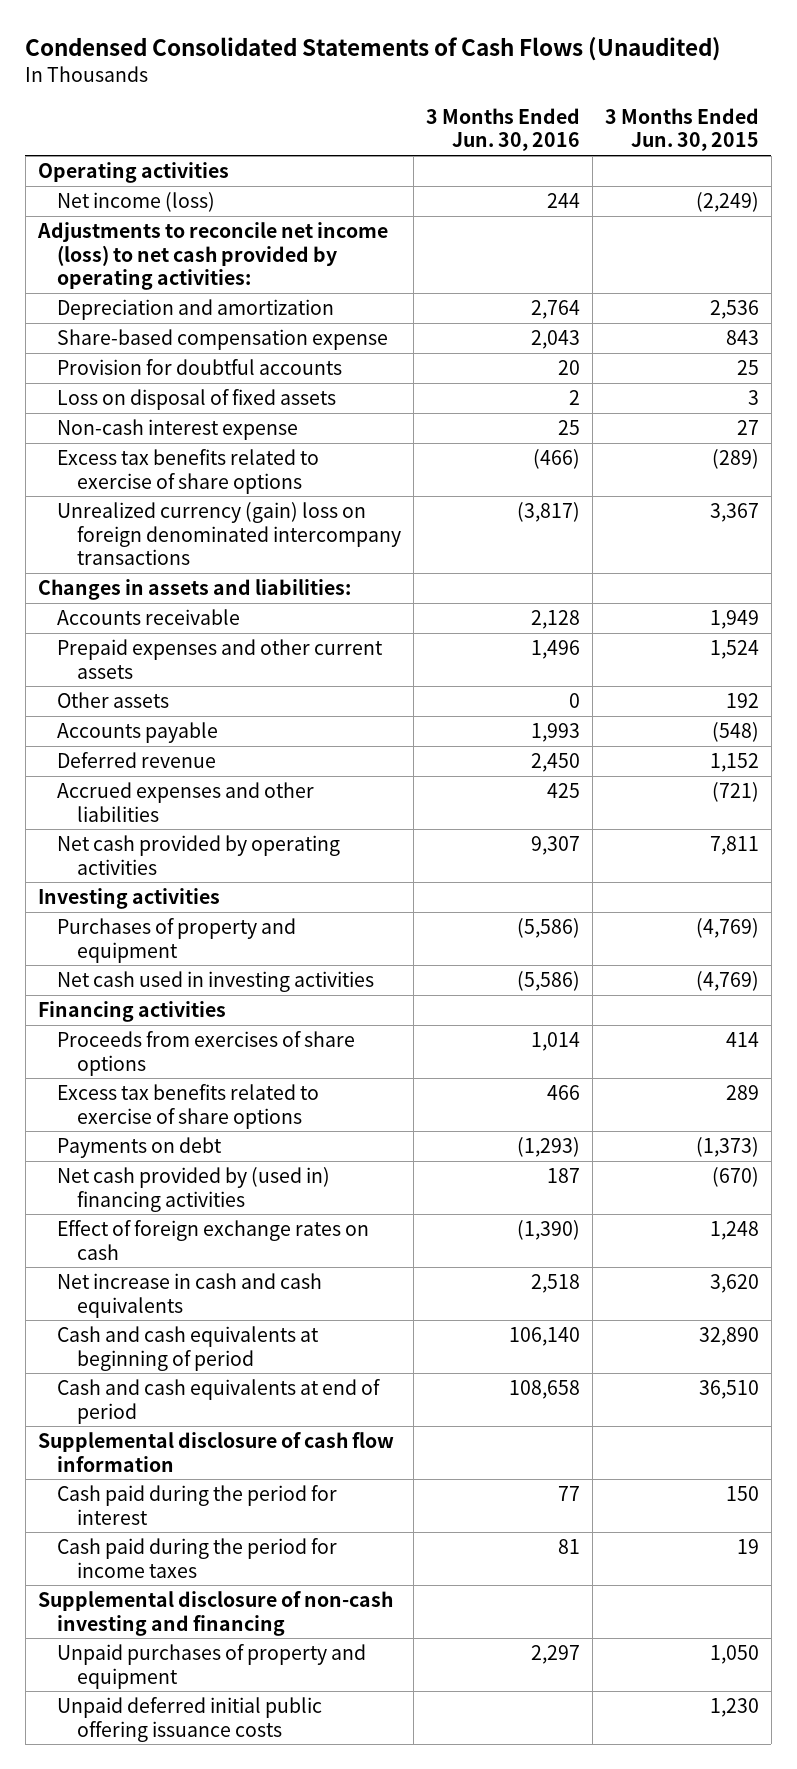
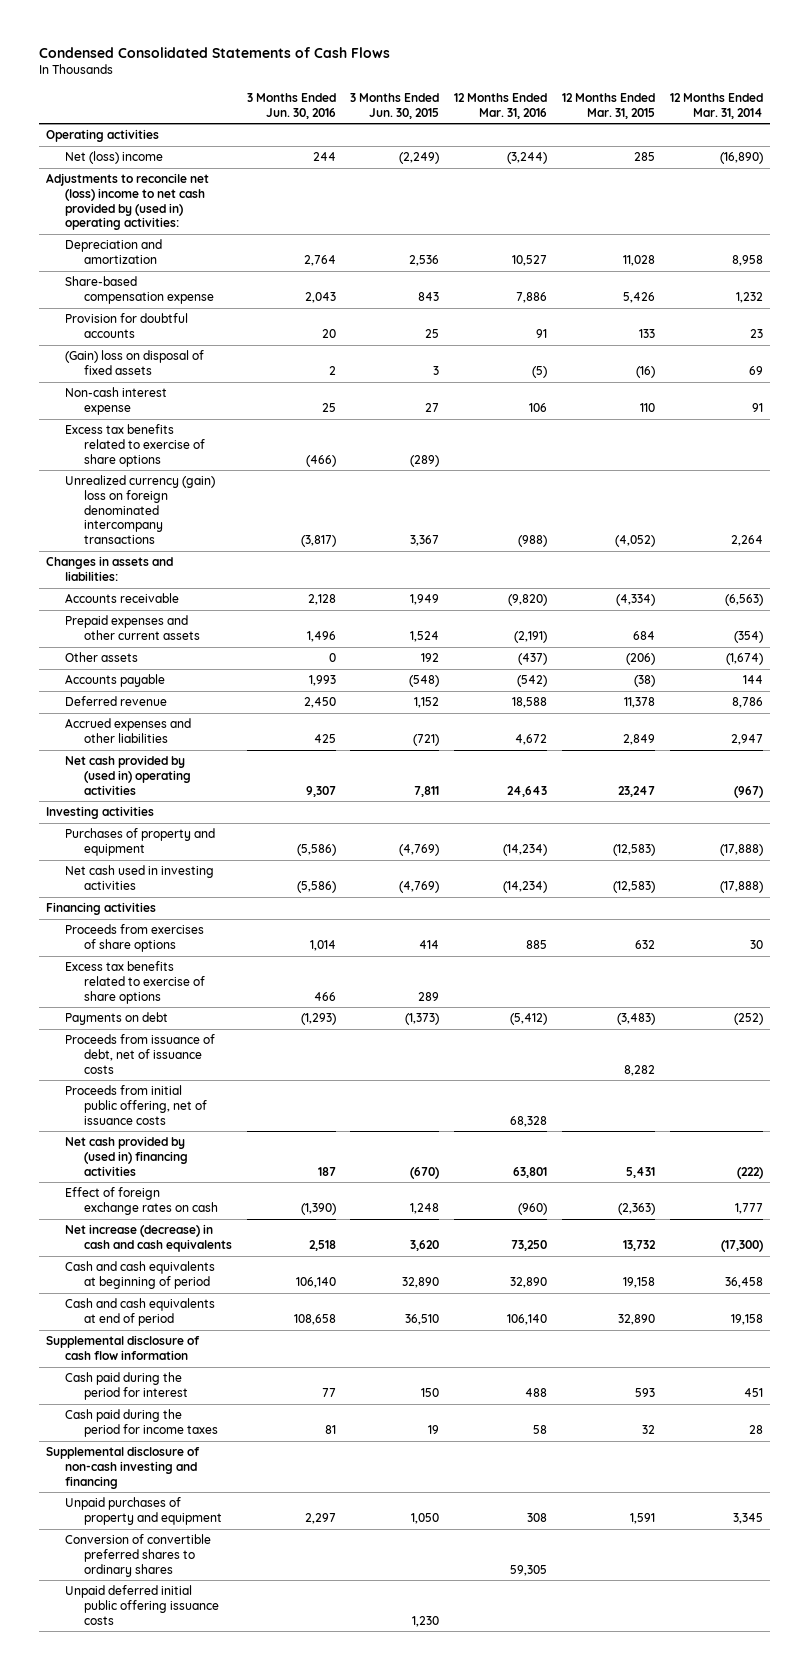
- Condensed Consolidated Statements of Cash Flows (Unaudited)
+ Condensed Consolidated Statements of Cash Flows
- | 3 Months Ended Jun. 30, 2016 | 3 Months Ended Jun. 30, 2015
+ | 3 Months Ended Jun. 30, 2016 | 3 Months Ended Jun. 30, 2015 | 12 Months Ended Mar. 31, 2016 | 12 Months Ended Mar. 31, 2015 | 12 Months Ended Mar. 31, 2014
- Net income (loss) | 244 | (2,249)
- Adjustments to reconcile net income (loss) to net cash provided by operating activities:
+ Net (loss) income | 244 | (2,249) | (3,244) | 285 | (16,890)
+ Adjustments to reconcile net (loss) income to net cash provided by (used in) operating activities:
- Loss on disposal of fixed assets | 2 | 3
+ (Gain) loss on disposal of fixed assets | 2 | 3 | (5) | (16) | 69
- Net cash provided by operating activities | 9,307 | 7,811
+ Net cash provided by (used in) operating activities | 9,307 | 7,811 | 24,643 | 23,247 | (967)
+ Proceeds from issuance of debt, net of issuance costs | | | | 8,282 |
+ Proceeds from initial public offering, net of issuance costs | | | 68,328 | |
- Net increase in cash and cash equivalents | 2,518 | 3,620
+ Net increase (decrease) in cash and cash equivalents | 2,518 | 3,620 | 73,250 | 13,732 | (17,300)
+ Conversion of convertible preferred shares to ordinary shares | | | 59,305 | |

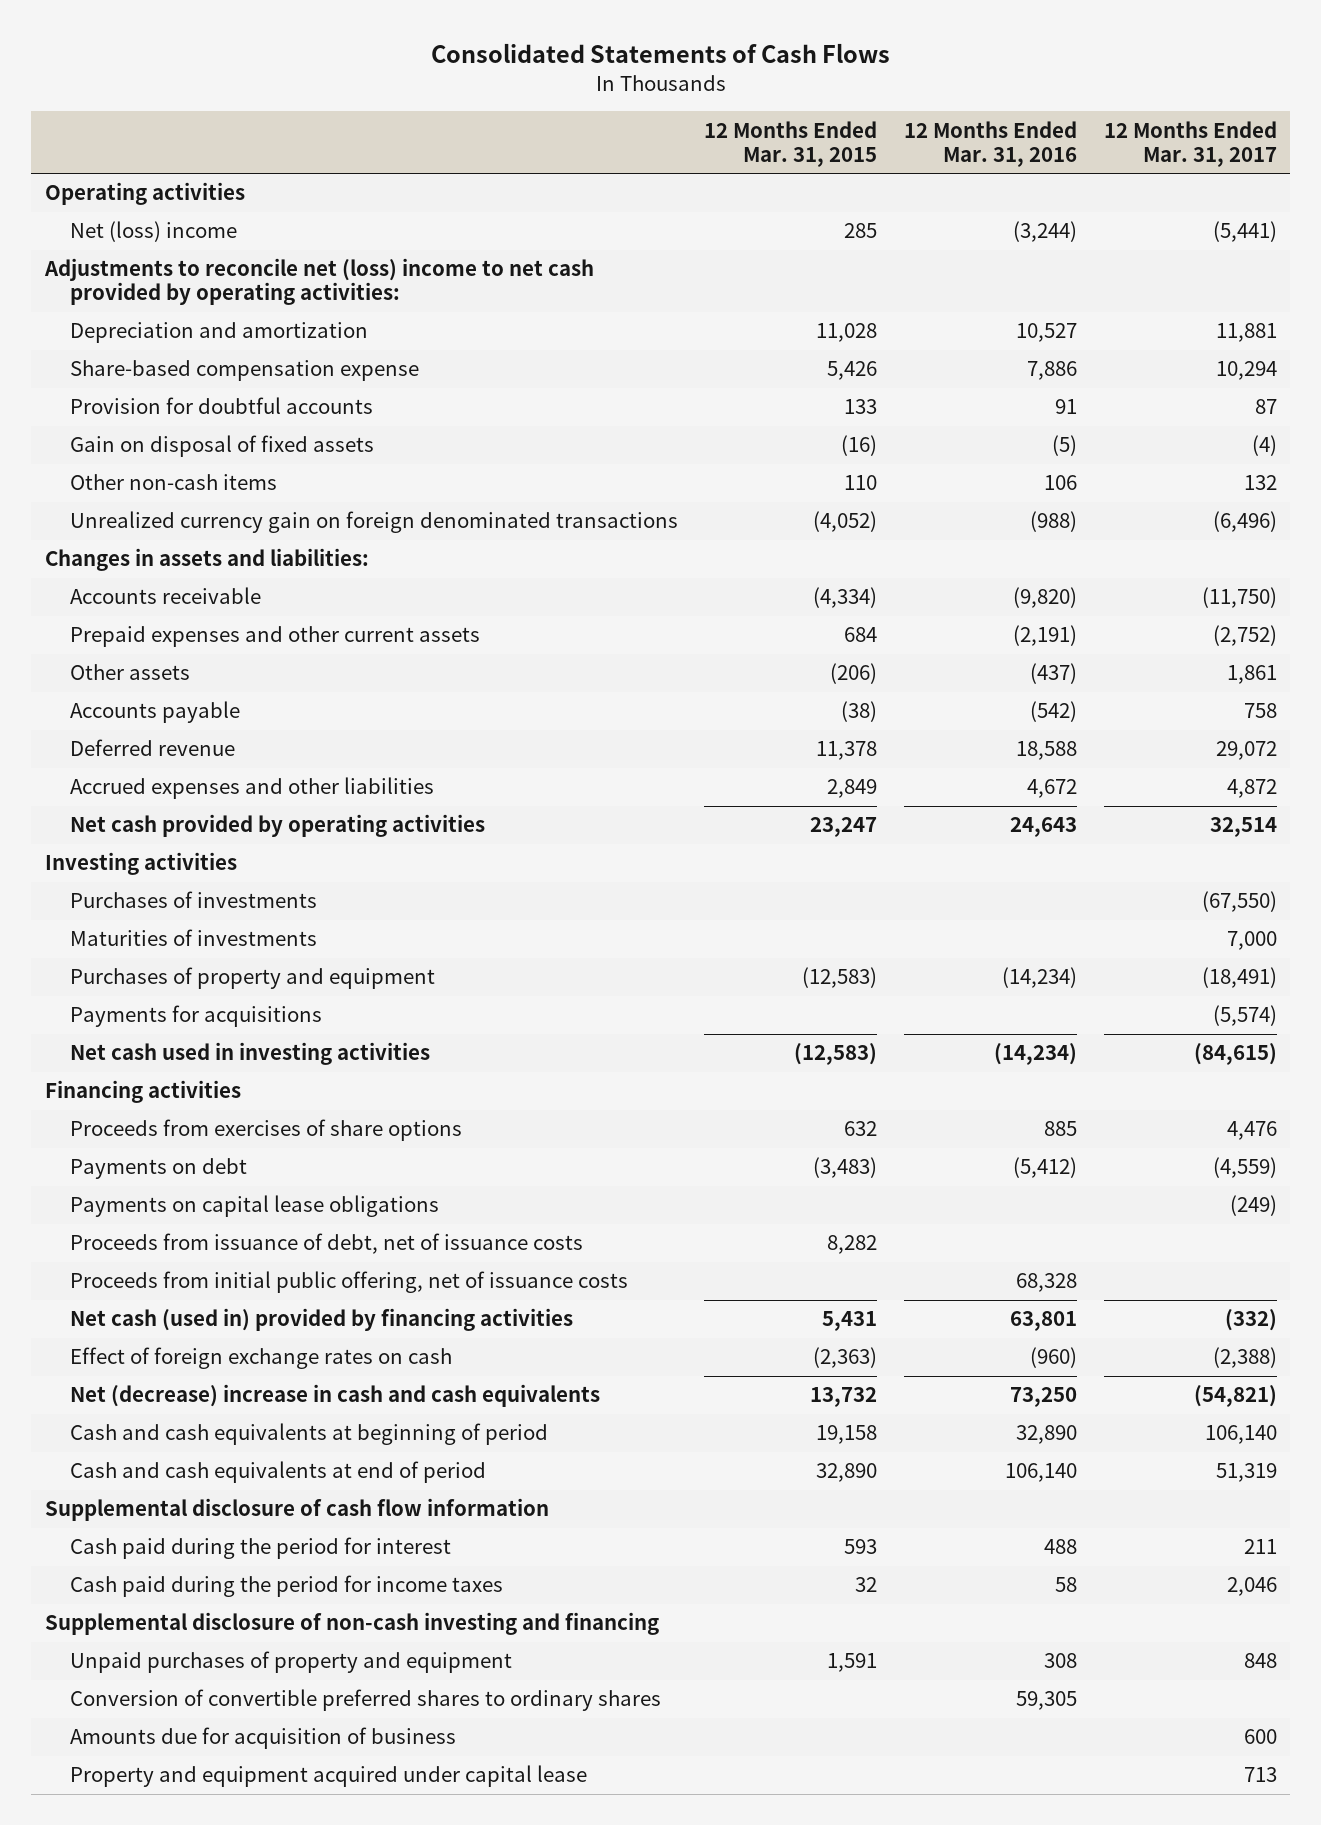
- Condensed Consolidated Statements of Cash Flows
+ Consolidated Statements of Cash Flows
- | 3 Months Ended Jun. 30, 2016 | 3 Months Ended Jun. 30, 2015 | 12 Months Ended Mar. 31, 2016 | 12 Months Ended Mar. 31, 2015 | 12 Months Ended Mar. 31, 2014
+ | 12 Months Ended Mar. 31, 2015 | 12 Months Ended Mar. 31, 2016 | 12 Months Ended Mar. 31, 2017
- Adjustments to reconcile net (loss) income to net cash provided by (used in) operating activities:
+ Adjustments to reconcile net (loss) income to net cash provided by operating activities:
- (Gain) loss on disposal of fixed assets | 2 | 3 | (5) | (16) | 69
- Non-cash interest expense | 25 | 27 | 106 | 110 | 91
- Excess tax benefits related to exercise of share options | (466) | (289) | | |
- Unrealized currency (gain) loss on foreign denominated intercompany transactions | (3,817) | 3,367 | (988) | (4,052) | 2,264
+ Gain on disposal of fixed assets | (16) | (5) | (4)
+ Other non-cash items | 110 | 106 | 132
+ Unrealized currency gain on foreign denominated transactions | (4,052) | (988) | (6,496)
- Net cash provided by (used in) operating activities | 9,307 | 7,811 | 24,643 | 23,247 | (967)
+ Net cash provided by operating activities | 23,247 | 24,643 | 32,514
+ Purchases of investments | | | (67,550)
+ Maturities of investments | | | 7,000
+ Payments for acquisitions | | | (5,574)
- Excess tax benefits related to exercise of share options | 466 | 289 | | |
+ Payments on capital lease obligations | | | (249)
- Net cash provided by (used in) financing activities | 187 | (670) | 63,801 | 5,431 | (222)
+ Net cash (used in) provided by financing activities | 5,431 | 63,801 | (332)
- Net increase (decrease) in cash and cash equivalents | 2,518 | 3,620 | 73,250 | 13,732 | (17,300)
+ Net (decrease) increase in cash and cash equivalents | 13,732 | 73,250 | (54,821)
- Unpaid deferred initial public offering issuance costs | | 1,230 | | |
+ Amounts due for acquisition of business | | | 600
+ Property and equipment acquired under capital lease | | | 713

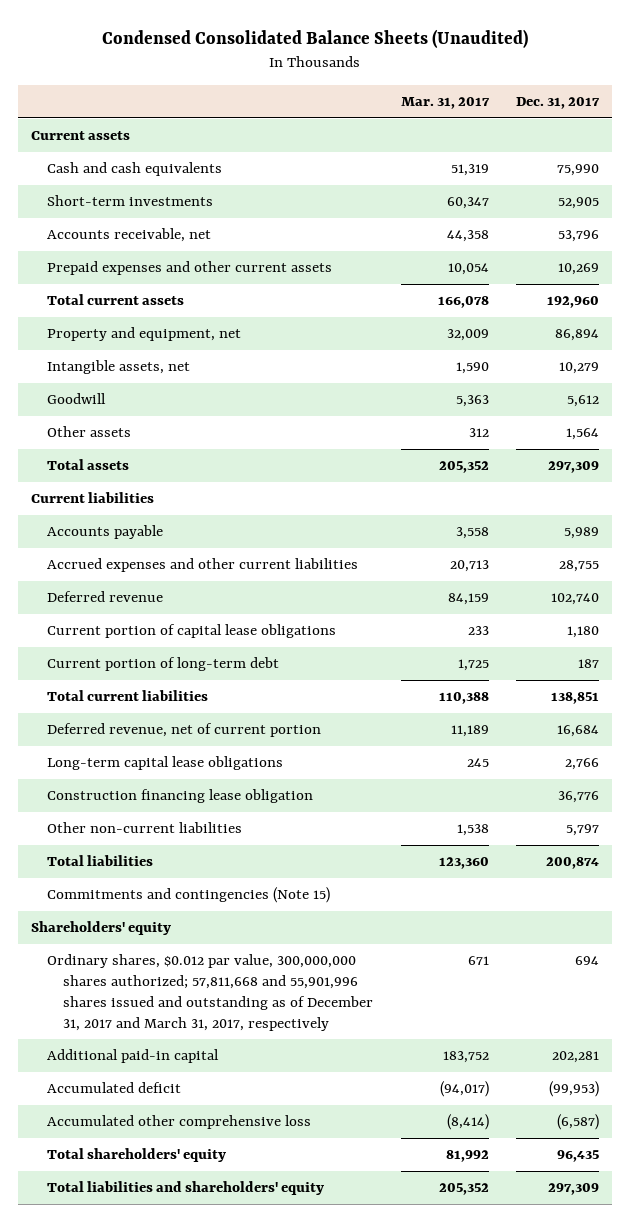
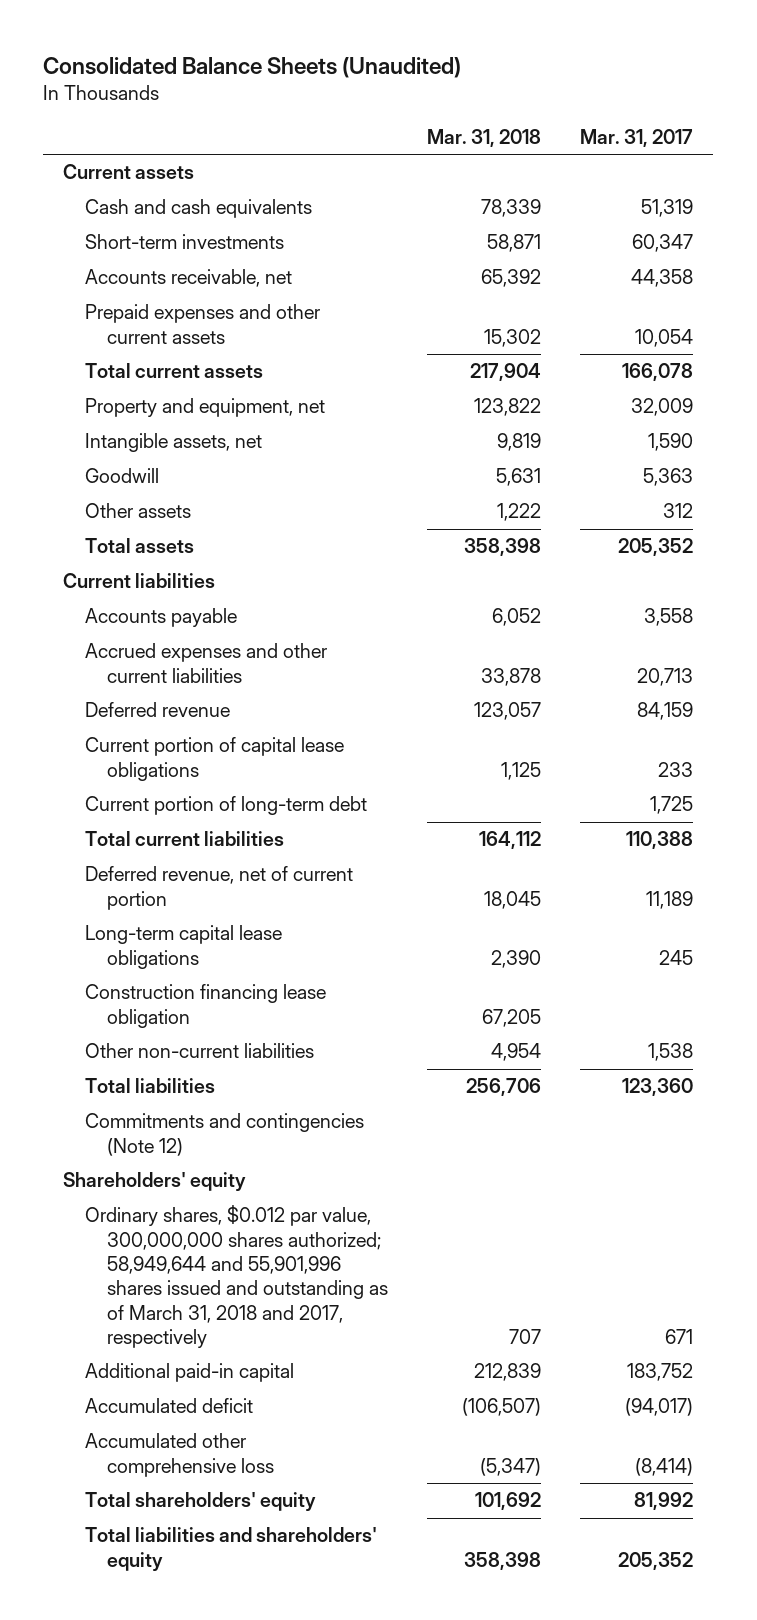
- Condensed Consolidated Balance Sheets (Unaudited)
+ Consolidated Balance Sheets (Unaudited)
- | Mar. 31, 2017 | Dec. 31, 2017
+ | Mar. 31, 2018 | Mar. 31, 2017
- Commitments and contingencies (Note 15)
+ Commitments and contingencies (Note 12)
- Ordinary shares, $0.012 par value, 300,000,000 shares authorized; 57,811,668 and 55,901,996 shares issued and outstanding as of December 31, 2017 and March 31, 2017, respectively | 671 | 694
+ Ordinary shares, $0.012 par value, 300,000,000 shares authorized; 58,949,644 and 55,901,996 shares issued and outstanding as of March 31, 2018 and 2017, respectively | 707 | 671

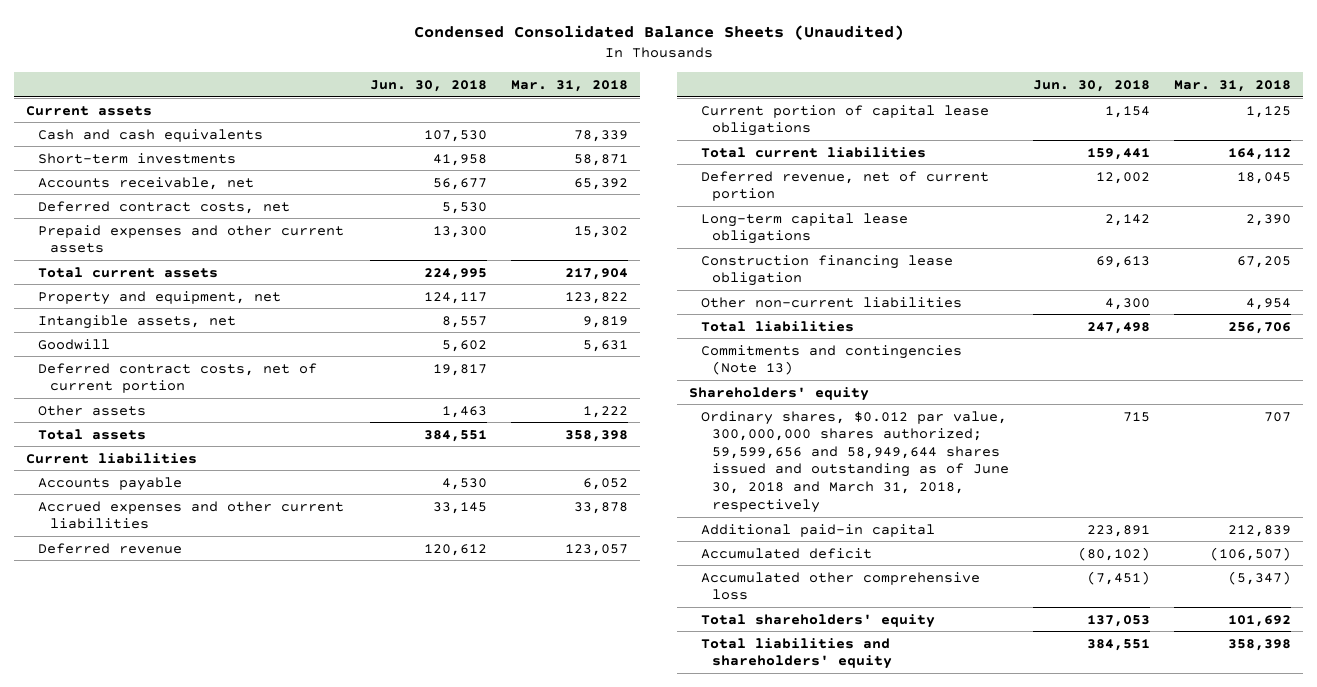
- Consolidated Balance Sheets (Unaudited)
+ Condensed Consolidated Balance Sheets (Unaudited)
- | Mar. 31, 2018 | Mar. 31, 2017
+ | Jun. 30, 2018 | Mar. 31, 2018
+ Deferred contract costs, net | 5,530 |
+ Deferred contract costs, net of current portion | 19,817 |
- Current portion of long-term debt | | 1,725
- Commitments and contingencies (Note 12)
+ Commitments and contingencies (Note 13)
- Ordinary shares, $0.012 par value, 300,000,000 shares authorized; 58,949,644 and 55,901,996 shares issued and outstanding as of March 31, 2018 and 2017, respectively | 707 | 671
+ Ordinary shares, $0.012 par value, 300,000,000 shares authorized; 59,599,656 and 58,949,644 shares issued and outstanding as of June 30, 2018 and March 31, 2018, respectively | 715 | 707

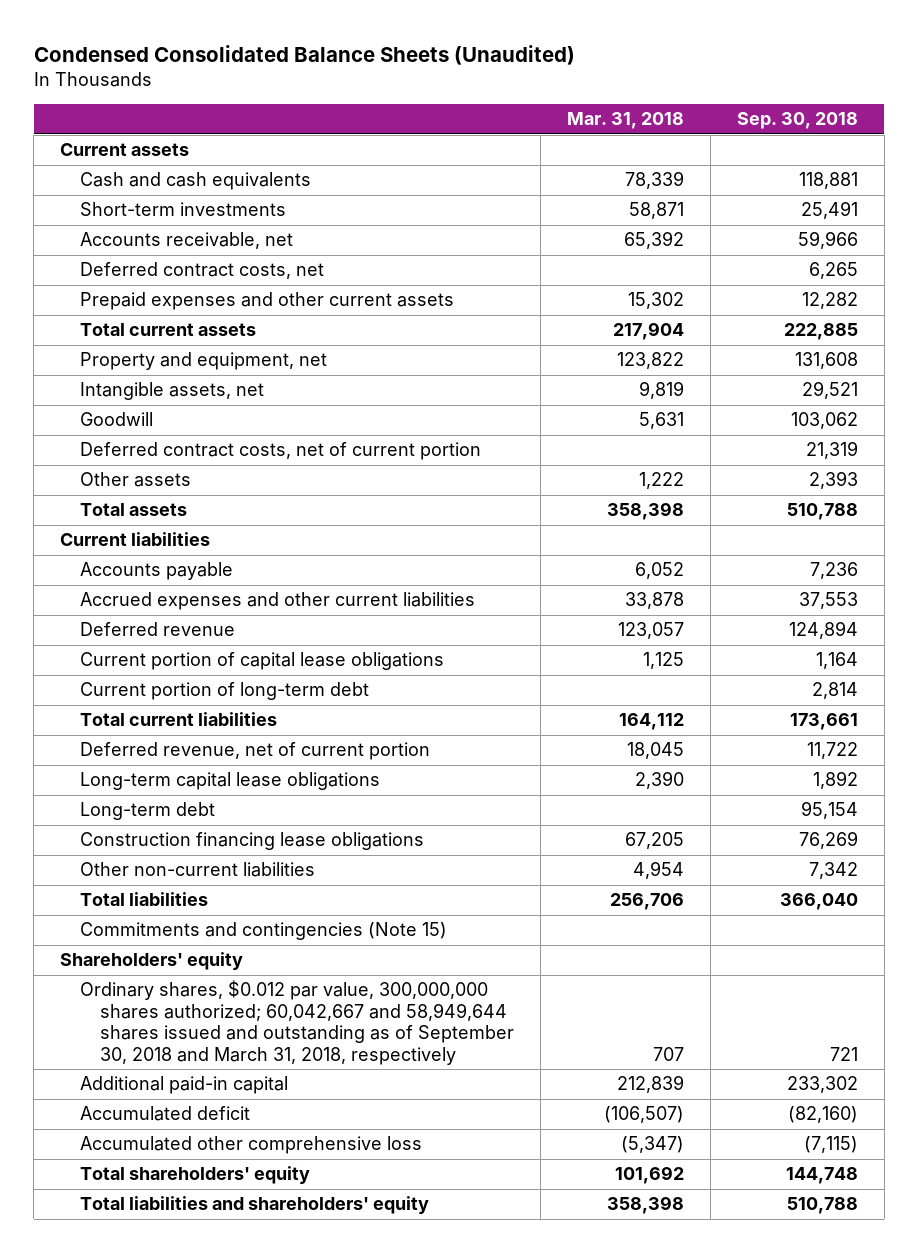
- | Jun. 30, 2018 | Mar. 31, 2018
+ | Mar. 31, 2018 | Sep. 30, 2018
+ Current portion of long-term debt | | 2,814
- Construction financing lease obligation | 69,613 | 67,205
+ Long-term debt | | 95,154
+ Construction financing lease obligations | 67,205 | 76,269
- Commitments and contingencies (Note 13)
+ Commitments and contingencies (Note 15)
- Ordinary shares, $0.012 par value, 300,000,000 shares authorized; 59,599,656 and 58,949,644 shares issued and outstanding as of June 30, 2018 and March 31, 2018, respectively | 715 | 707
+ Ordinary shares, $0.012 par value, 300,000,000 shares authorized; 60,042,667 and 58,949,644 shares issued and outstanding as of September 30, 2018 and March 31, 2018, respectively | 707 | 721

